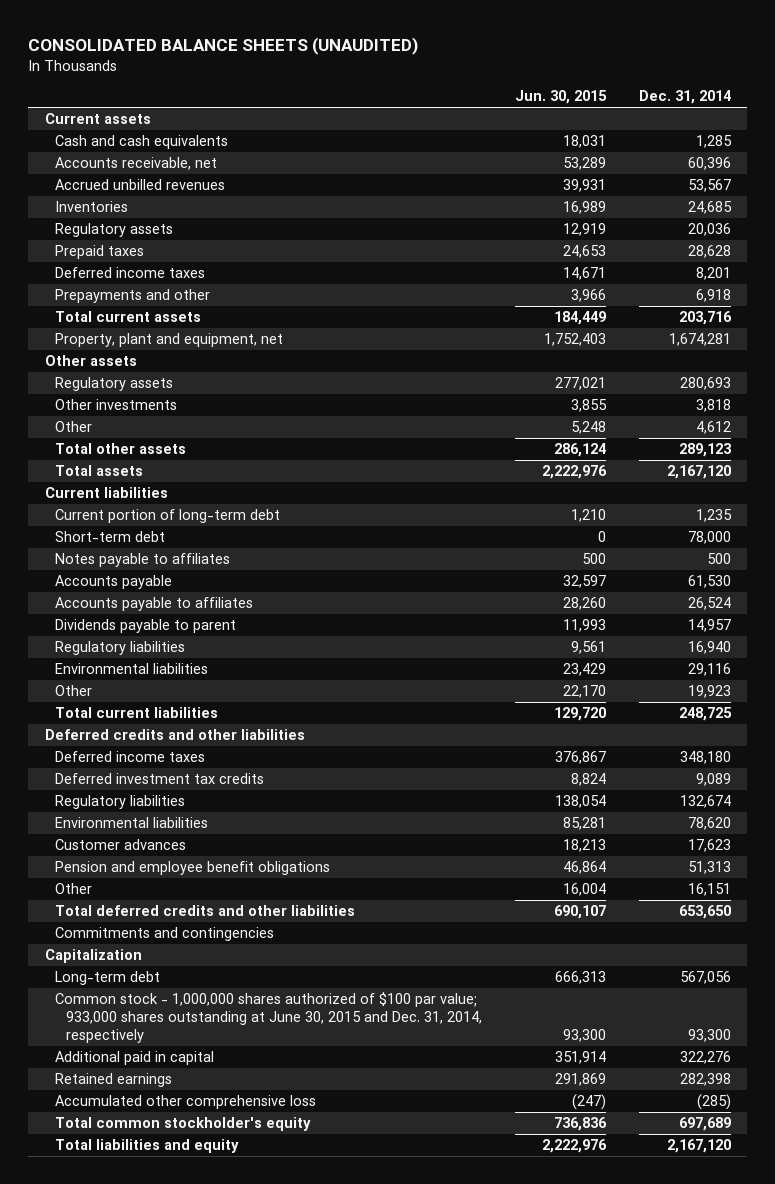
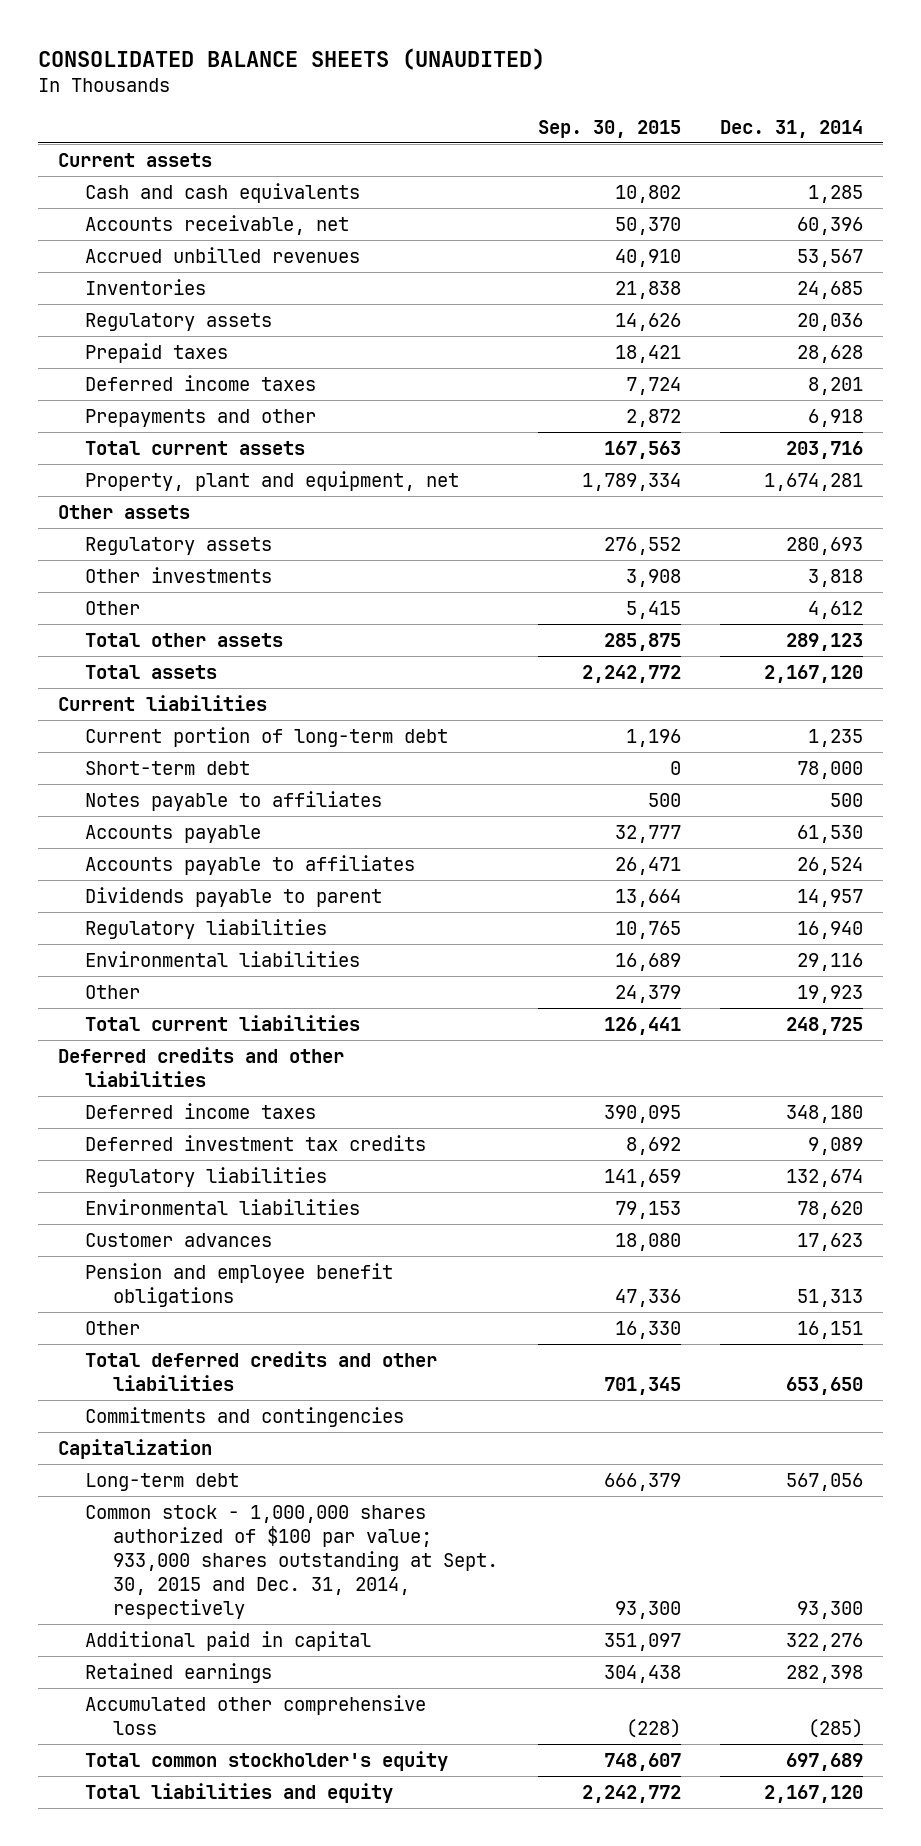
- | Jun. 30, 2015 | Dec. 31, 2014
+ | Sep. 30, 2015 | Dec. 31, 2014
- Common stock - 1,000,000 shares authorized of $100 par value; 933,000 shares outstanding at June 30, 2015 and Dec. 31, 2014, respectively | 93,300 | 93,300
+ Common stock - 1,000,000 shares authorized of $100 par value; 933,000 shares outstanding at Sept. 30, 2015 and Dec. 31, 2014, respectively | 93,300 | 93,300

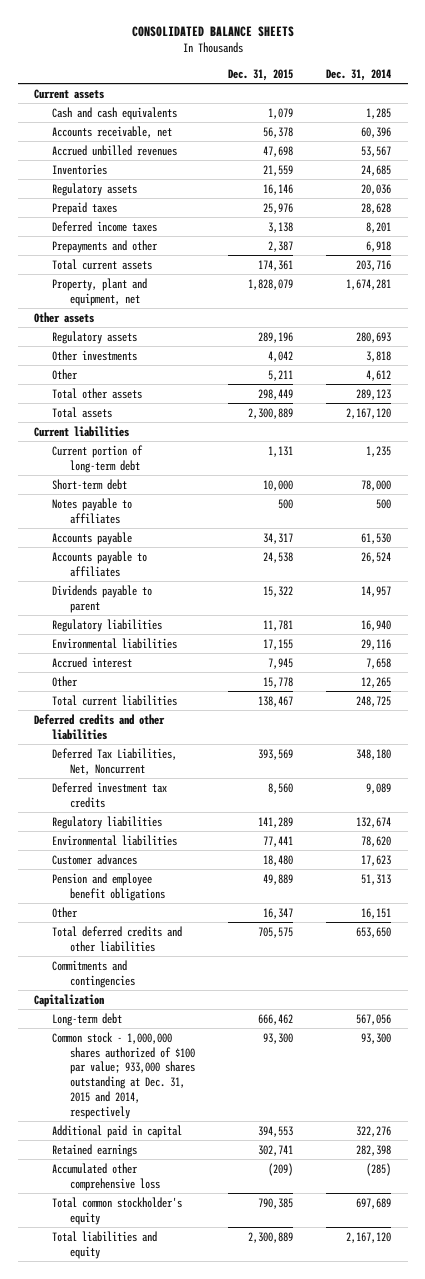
- CONSOLIDATED BALANCE SHEETS (UNAUDITED)
+ CONSOLIDATED BALANCE SHEETS
- | Sep. 30, 2015 | Dec. 31, 2014
+ | Dec. 31, 2015 | Dec. 31, 2014
- Other | 24,379 | 19,923
+ Accrued interest | 7,945 | 7,658
+ Other | 15,778 | 12,265
- Deferred income taxes | 390,095 | 348,180
+ Deferred Tax Liabilities, Net, Noncurrent | 393,569 | 348,180
- Common stock - 1,000,000 shares authorized of $100 par value; 933,000 shares outstanding at Sept. 30, 2015 and Dec. 31, 2014, respectively | 93,300 | 93,300
+ Common stock - 1,000,000 shares authorized of $100 par value; 933,000 shares outstanding at Dec. 31, 2015 and 2014, respectively | 93,300 | 93,300

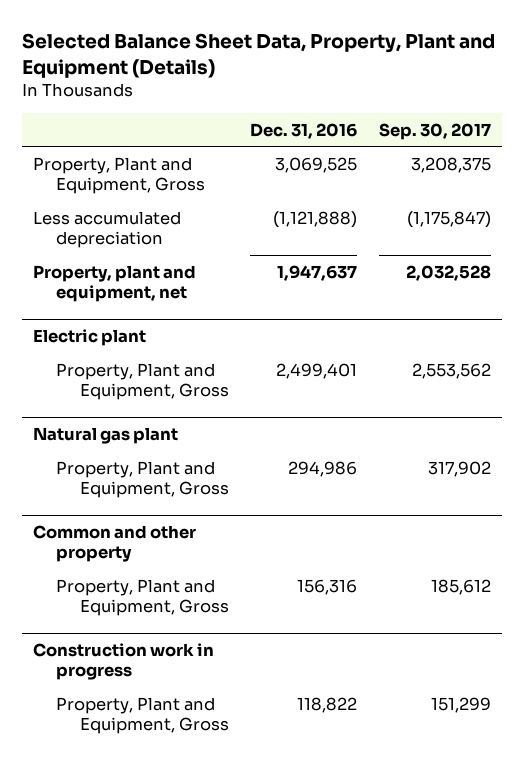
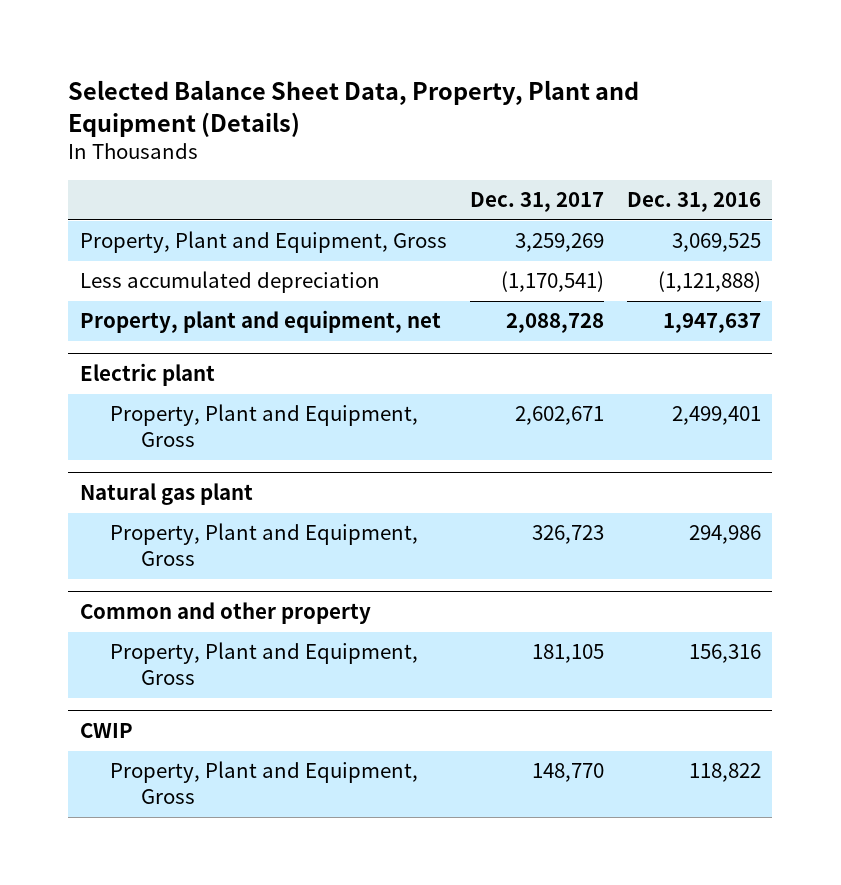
- | Dec. 31, 2016 | Sep. 30, 2017
+ | Dec. 31, 2017 | Dec. 31, 2016
- Construction work in progress
+ CWIP

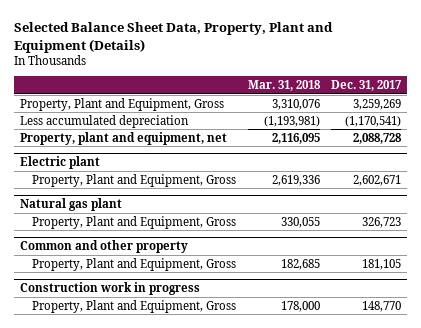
- | Dec. 31, 2017 | Dec. 31, 2016
+ | Mar. 31, 2018 | Dec. 31, 2017
- CWIP
+ Construction work in progress

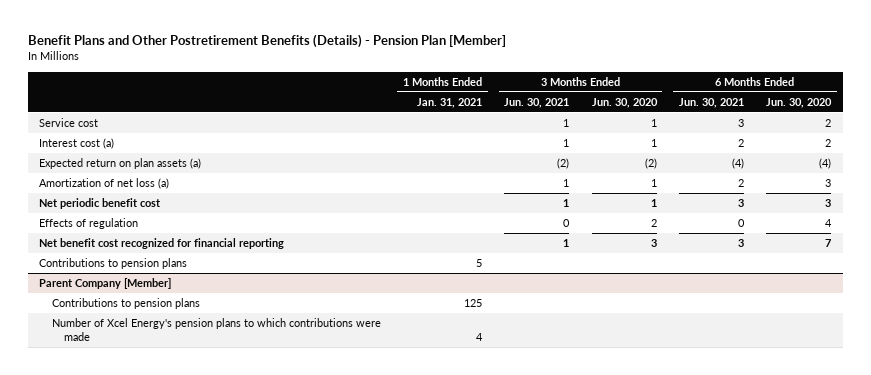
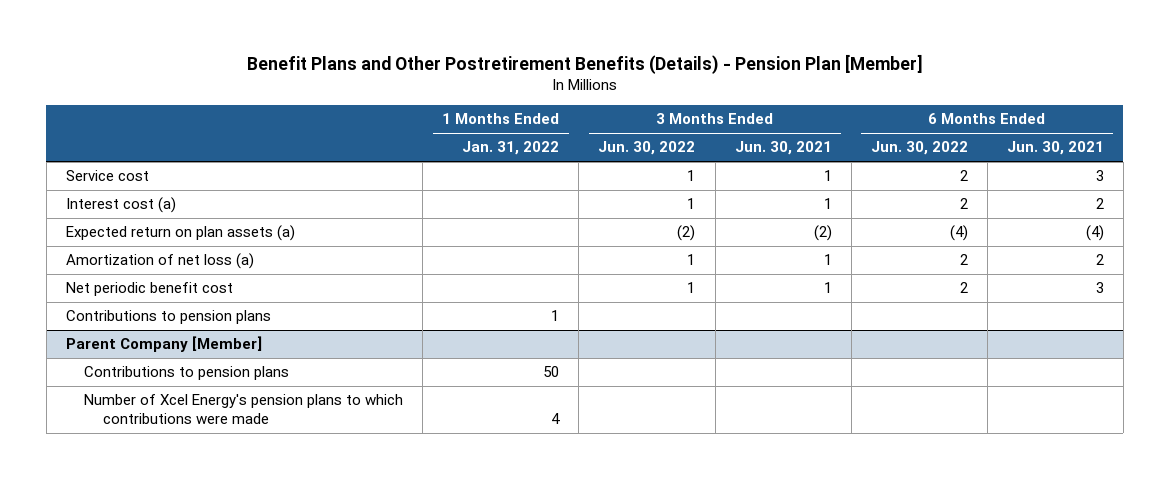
- | 1 Months Ended Jan. 31, 2021 | 3 Months Ended Jun. 30, 2021 | 3 Months Ended Jun. 30, 2020 | 6 Months Ended Jun. 30, 2021 | 6 Months Ended Jun. 30, 2020
+ | 1 Months Ended Jan. 31, 2022 | 3 Months Ended Jun. 30, 2022 | 3 Months Ended Jun. 30, 2021 | 6 Months Ended Jun. 30, 2022 | 6 Months Ended Jun. 30, 2021
- Effects of regulation | | 0 | 2 | 0 | 4
- Net benefit cost recognized for financial reporting | | 1 | 3 | 3 | 7

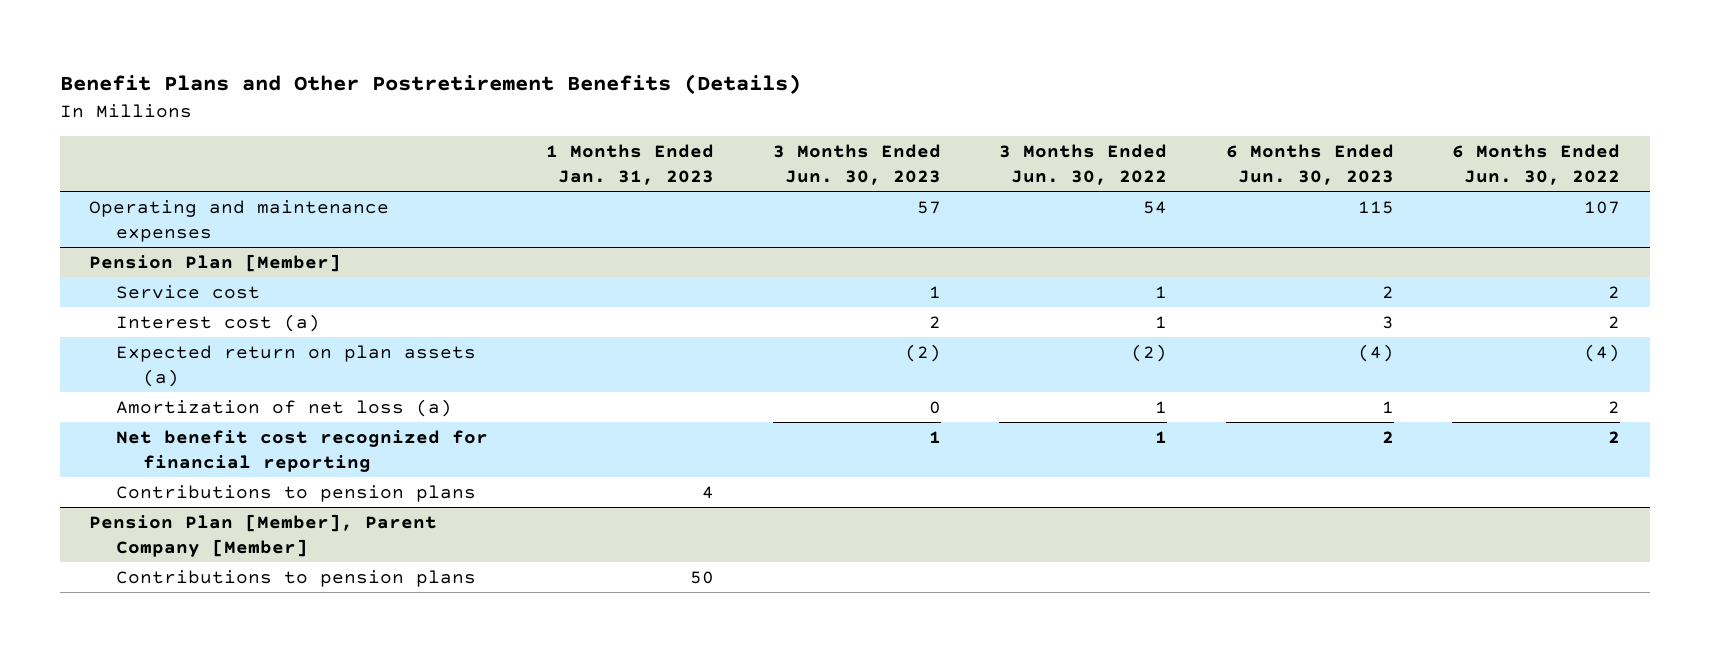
- Benefit Plans and Other Postretirement Benefits (Details) - Pension Plan [Member]
+ Benefit Plans and Other Postretirement Benefits (Details)
- | 1 Months Ended Jan. 31, 2022 | 3 Months Ended Jun. 30, 2022 | 3 Months Ended Jun. 30, 2021 | 6 Months Ended Jun. 30, 2022 | 6 Months Ended Jun. 30, 2021
+ | 1 Months Ended Jan. 31, 2023 | 3 Months Ended Jun. 30, 2023 | 3 Months Ended Jun. 30, 2022 | 6 Months Ended Jun. 30, 2023 | 6 Months Ended Jun. 30, 2022
+ Operating and maintenance expenses | | 57 | 54 | 115 | 107
+ Pension Plan [Member]
- Net periodic benefit cost | | 1 | 1 | 2 | 3
+ Net benefit cost recognized for financial reporting | | 1 | 1 | 2 | 2
- Parent Company [Member]
+ Pension Plan [Member], Parent Company [Member]
- Number of Xcel Energy's pension plans to which contributions were made | 4 | | | |

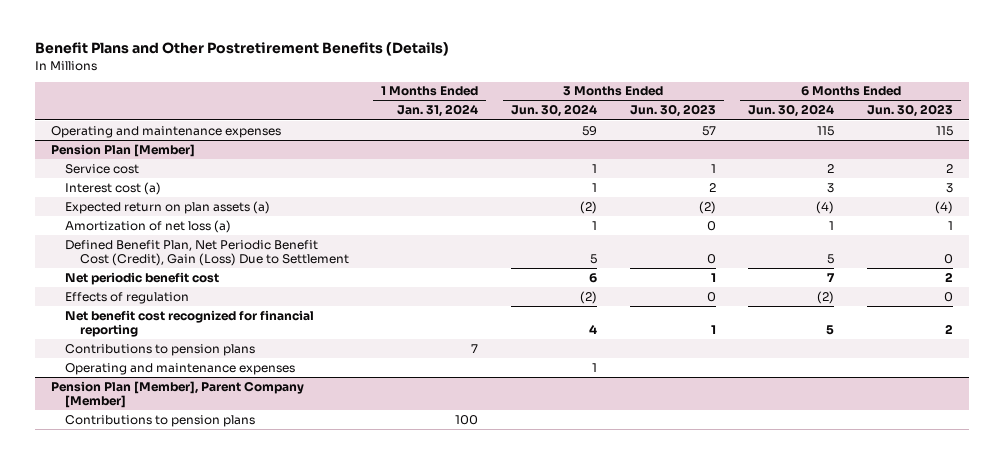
- | 1 Months Ended Jan. 31, 2023 | 3 Months Ended Jun. 30, 2023 | 3 Months Ended Jun. 30, 2022 | 6 Months Ended Jun. 30, 2023 | 6 Months Ended Jun. 30, 2022
+ | 1 Months Ended Jan. 31, 2024 | 3 Months Ended Jun. 30, 2024 | 3 Months Ended Jun. 30, 2023 | 6 Months Ended Jun. 30, 2024 | 6 Months Ended Jun. 30, 2023
@ Pension Plan [Member]
+ Defined Benefit Plan, Net Periodic Benefit Cost (Credit), Gain (Loss) Due to Settlement | | 5 | 0 | 5 | 0
+ Net periodic benefit cost | | 6 | 1 | 7 | 2
+ Effects of regulation | | (2) | 0 | (2) | 0
+ Operating and maintenance expenses | | 1 | | |

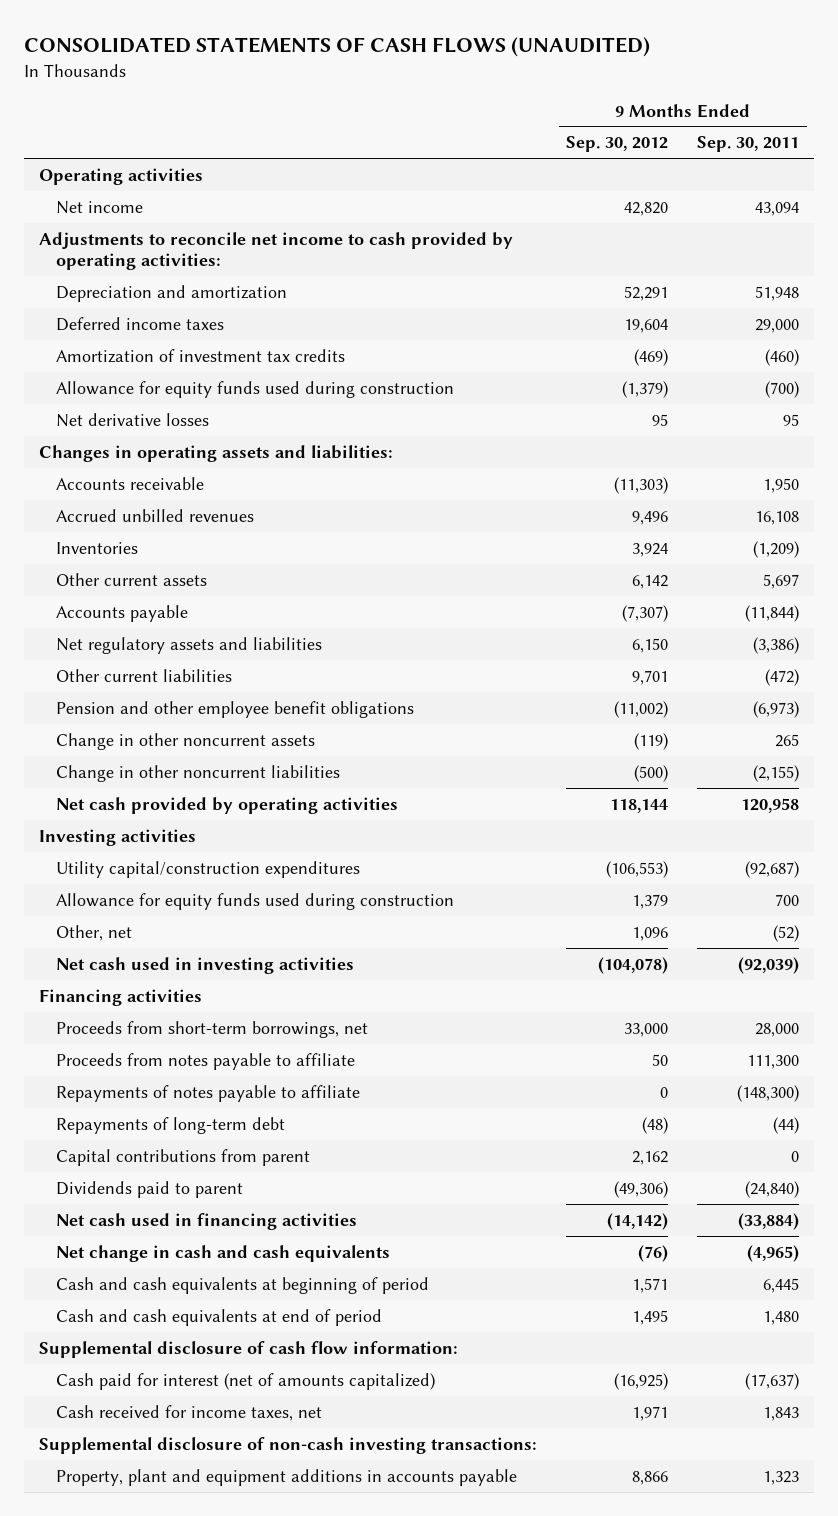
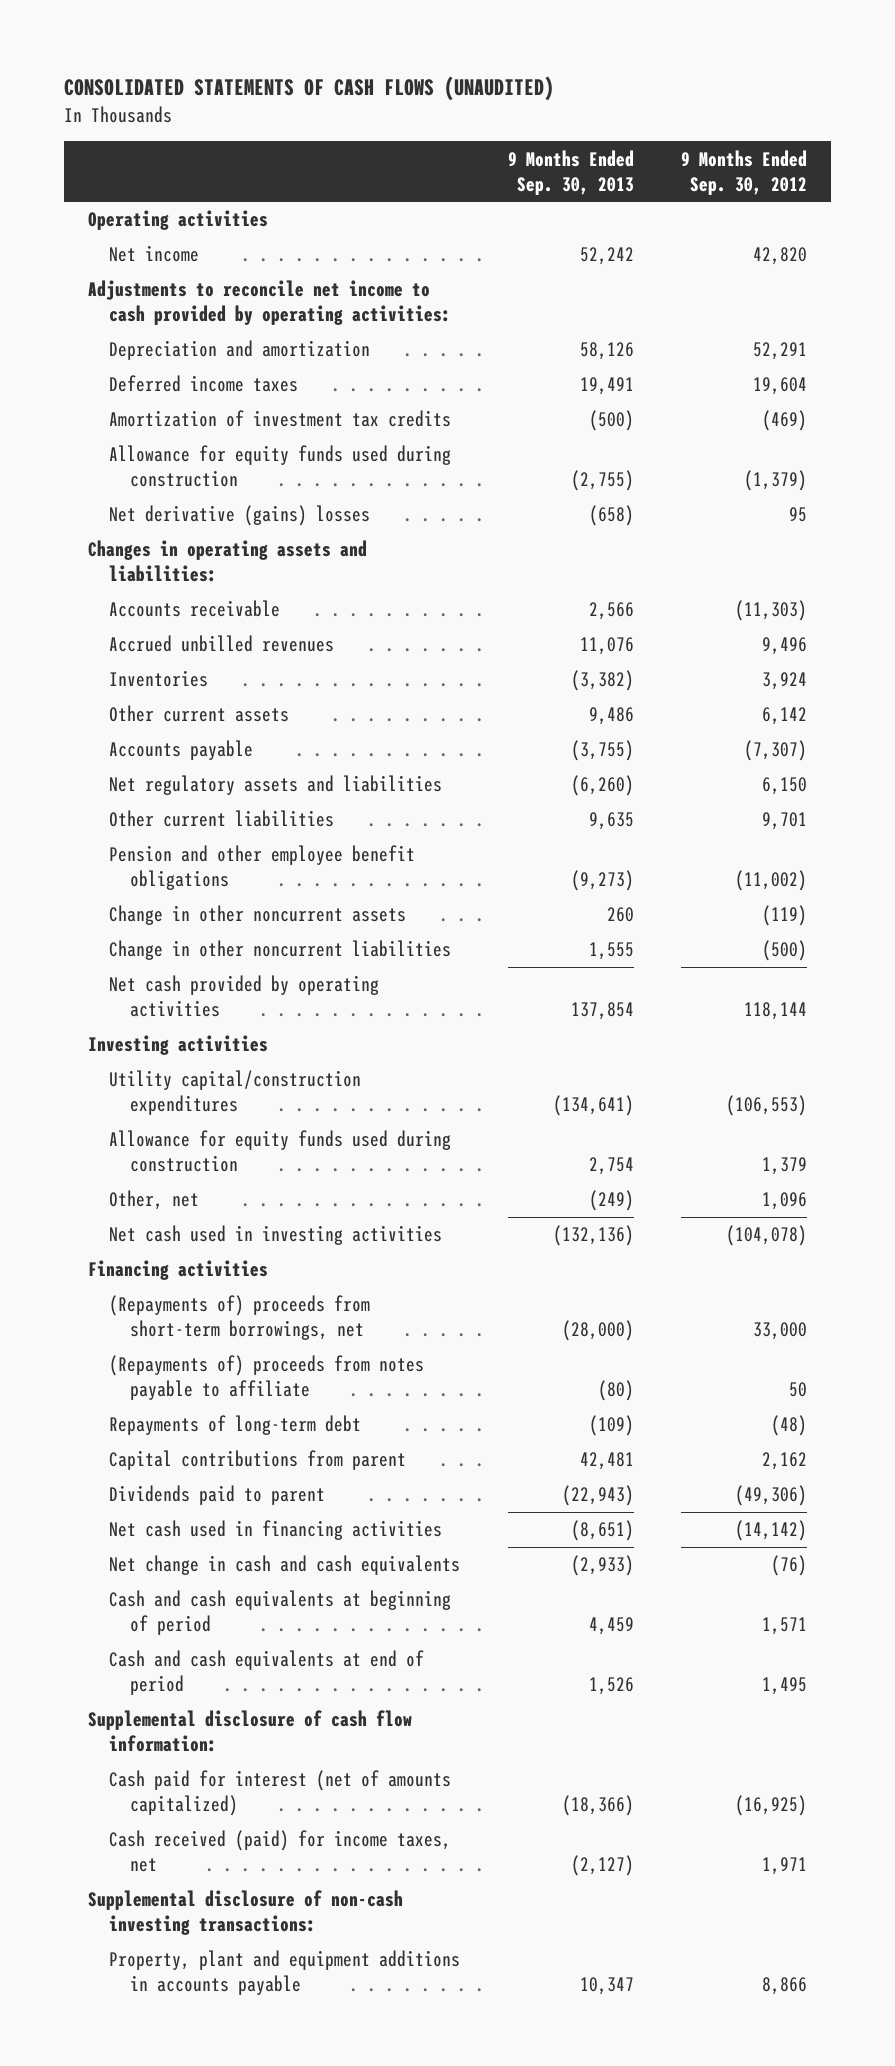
- | 9 Months Ended Sep. 30, 2012 | 9 Months Ended Sep. 30, 2011
+ | 9 Months Ended Sep. 30, 2013 | 9 Months Ended Sep. 30, 2012
- Net derivative losses | 95 | 95
+ Net derivative (gains) losses | (658) | 95
- Proceeds from short-term borrowings, net | 33,000 | 28,000
- Proceeds from notes payable to affiliate | 50 | 111,300
- Repayments of notes payable to affiliate | 0 | (148,300)
+ (Repayments of) proceeds from short-term borrowings, net | (28,000) | 33,000
+ (Repayments of) proceeds from notes payable to affiliate | (80) | 50
- Cash received for income taxes, net | 1,971 | 1,843
+ Cash received (paid) for income taxes, net | (2,127) | 1,971

